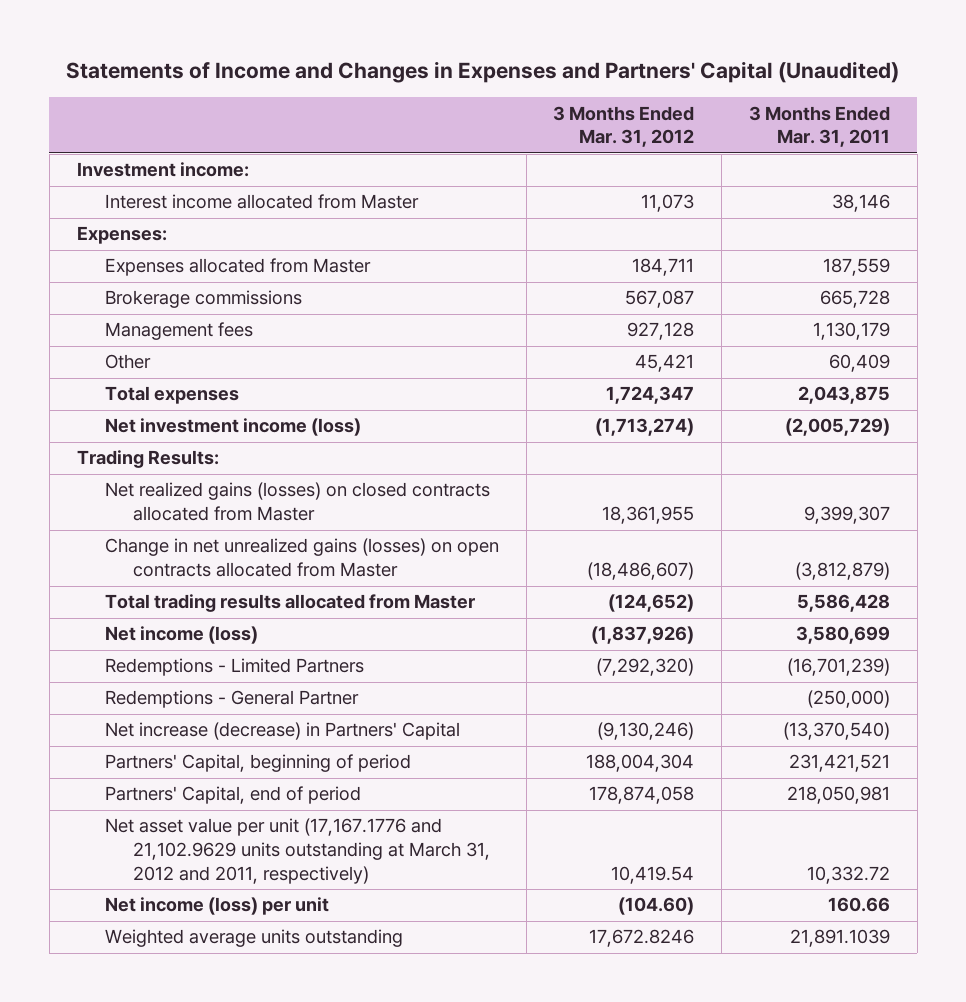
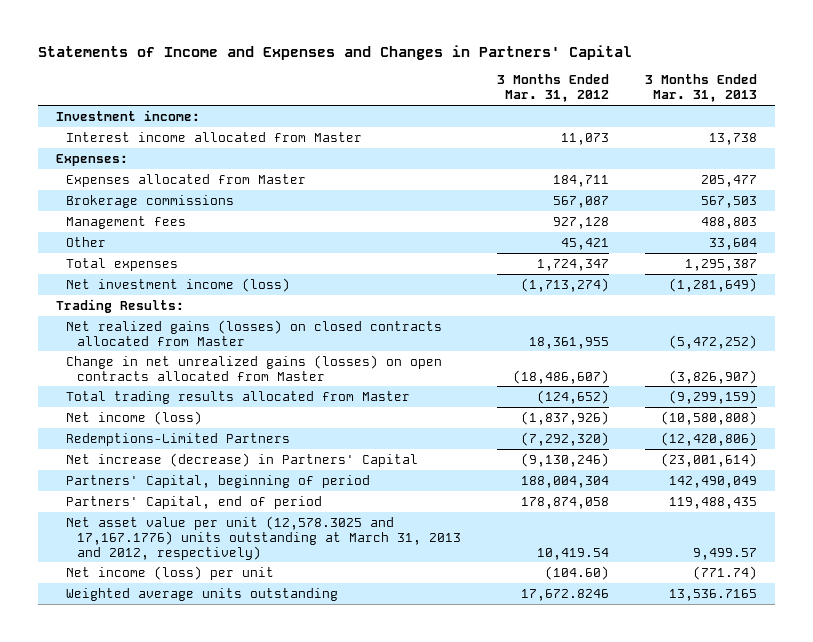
- Statements of Income and Changes in Expenses and Partners' Capital (Unaudited)
+ Statements of Income and Expenses and Changes in Partners' Capital
- | 3 Months Ended Mar. 31, 2012 | 3 Months Ended Mar. 31, 2011
+ | 3 Months Ended Mar. 31, 2012 | 3 Months Ended Mar. 31, 2013
- Redemptions - Limited Partners | (7,292,320) | (16,701,239)
- Redemptions - General Partner | | (250,000)
+ Redemptions-Limited Partners | (7,292,320) | (12,420,806)
- Net asset value per unit (17,167.1776 and 21,102.9629 units outstanding at March 31, 2012 and 2011, respectively) | 10,419.54 | 10,332.72
+ Net asset value per unit (12,578.3025 and 17,167.1776) units outstanding at March 31, 2013 and 2012, respectively) | 10,419.54 | 9,499.57

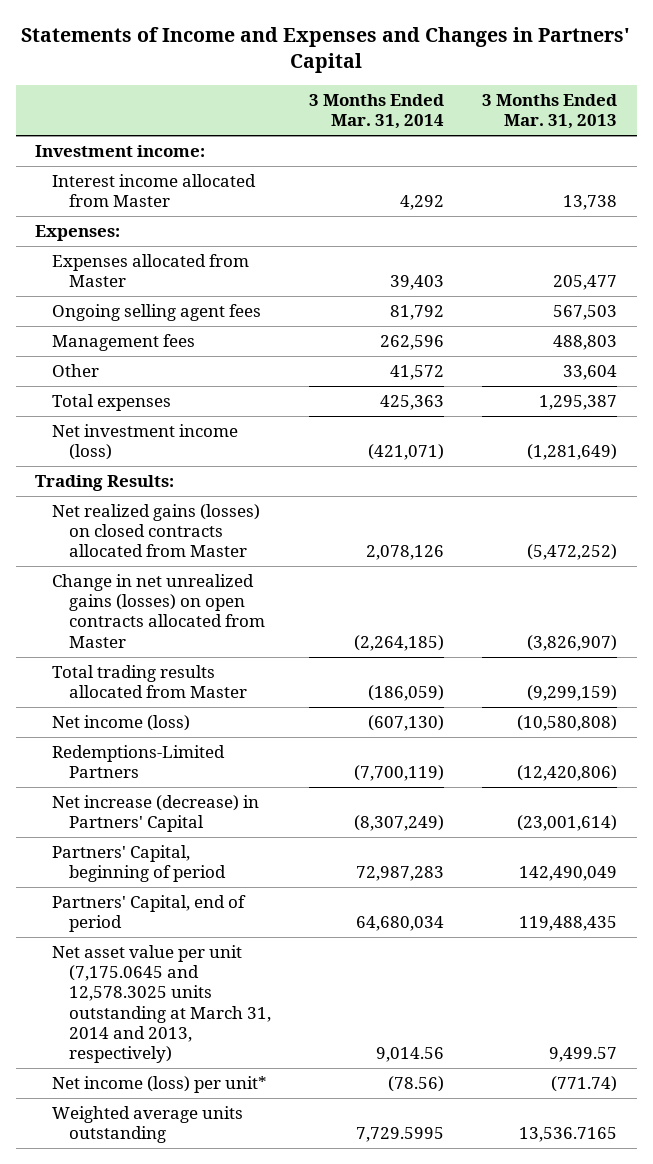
- | 3 Months Ended Mar. 31, 2012 | 3 Months Ended Mar. 31, 2013
+ | 3 Months Ended Mar. 31, 2014 | 3 Months Ended Mar. 31, 2013
- Brokerage commissions | 567,087 | 567,503
+ Ongoing selling agent fees | 81,792 | 567,503
- Net asset value per unit (12,578.3025 and 17,167.1776) units outstanding at March 31, 2013 and 2012, respectively) | 10,419.54 | 9,499.57
- Net income (loss) per unit | (104.60) | (771.74)
+ Net asset value per unit (7,175.0645 and 12,578.3025 units outstanding at March 31, 2014 and 2013, respectively) | 9,014.56 | 9,499.57
+ Net income (loss) per unit* | (78.56) | (771.74)

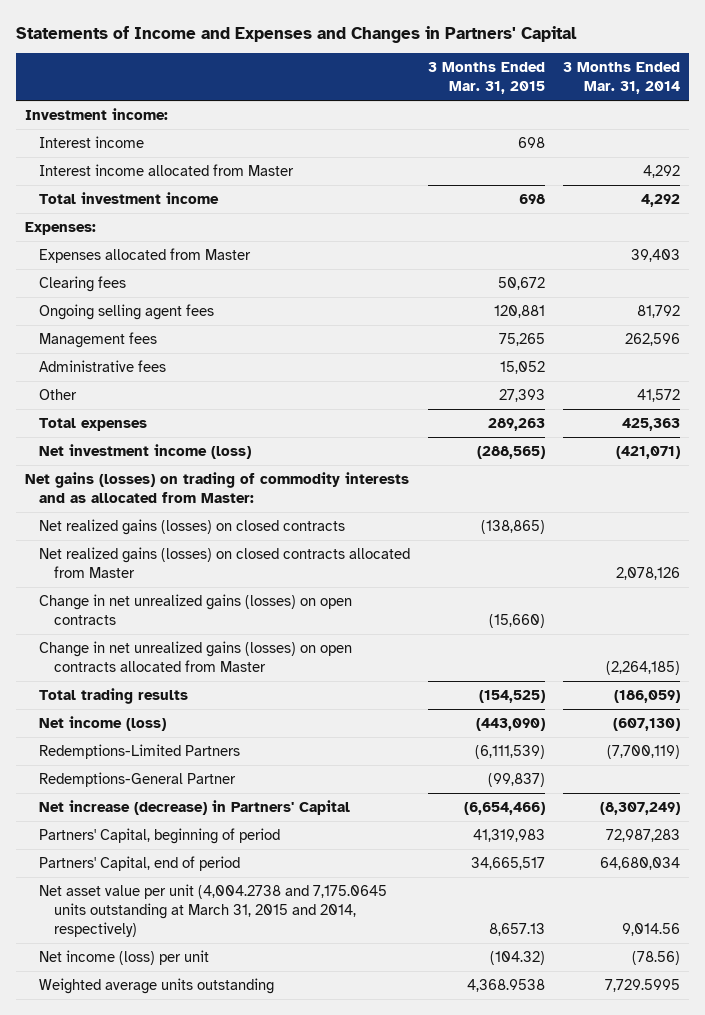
- | 3 Months Ended Mar. 31, 2014 | 3 Months Ended Mar. 31, 2013
+ | 3 Months Ended Mar. 31, 2015 | 3 Months Ended Mar. 31, 2014
+ Interest income | 698 |
+ Total investment income | 698 | 4,292
+ Clearing fees | 50,672 |
+ Administrative fees | 15,052 |
- Trading Results:
+ Net gains (losses) on trading of commodity interests and as allocated from Master:
+ Net realized gains (losses) on closed contracts | (138,865) |
+ Change in net unrealized gains (losses) on open contracts | (15,660) |
- Total trading results allocated from Master | (186,059) | (9,299,159)
+ Total trading results | (154,525) | (186,059)
+ Redemptions-General Partner | (99,837) |
- Net asset value per unit (7,175.0645 and 12,578.3025 units outstanding at March 31, 2014 and 2013, respectively) | 9,014.56 | 9,499.57
- Net income (loss) per unit* | (78.56) | (771.74)
+ Net asset value per unit (4,004.2738 and 7,175.0645 units outstanding at March 31, 2015 and 2014, respectively) | 8,657.13 | 9,014.56
+ Net income (loss) per unit | (104.32) | (78.56)

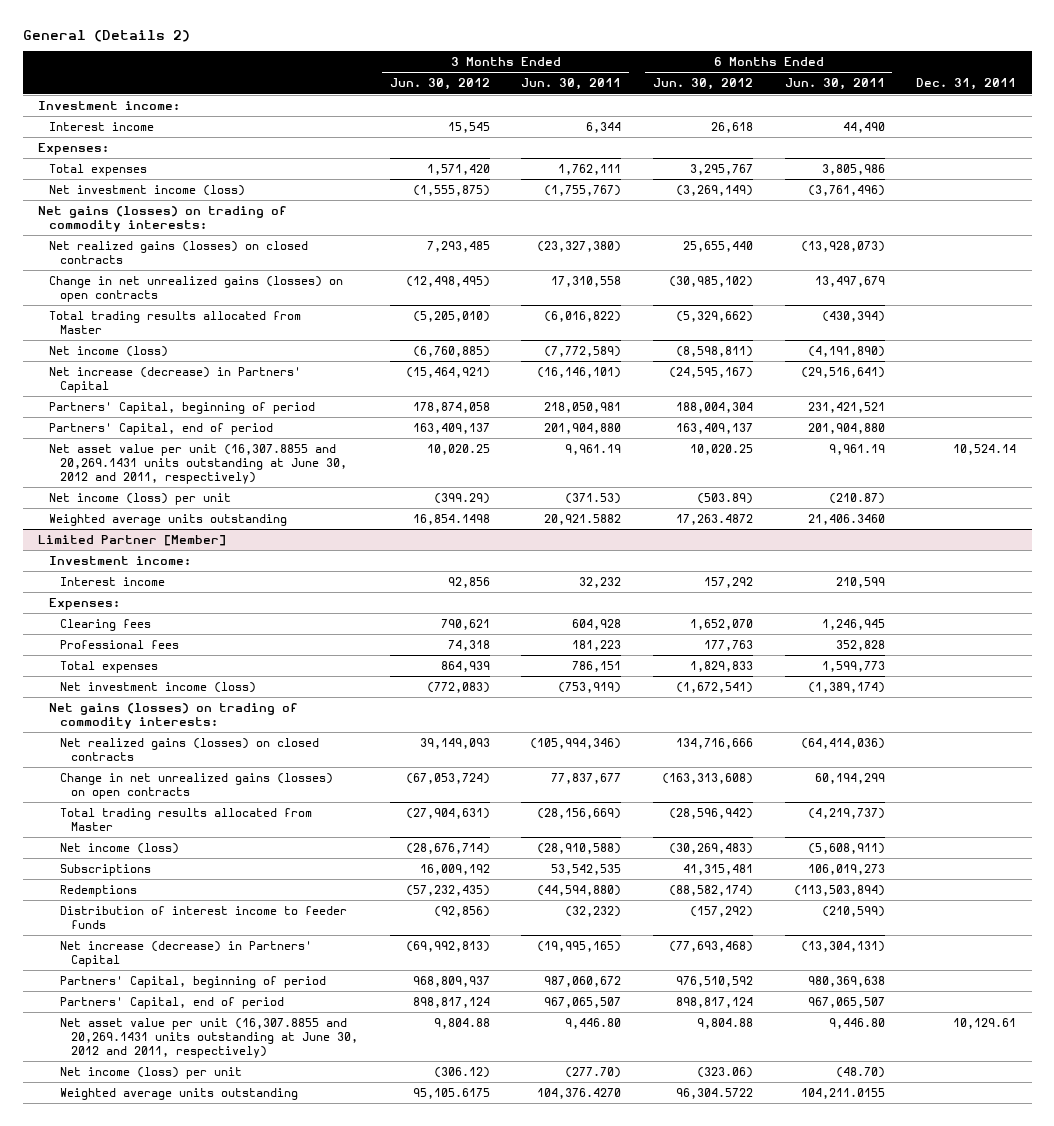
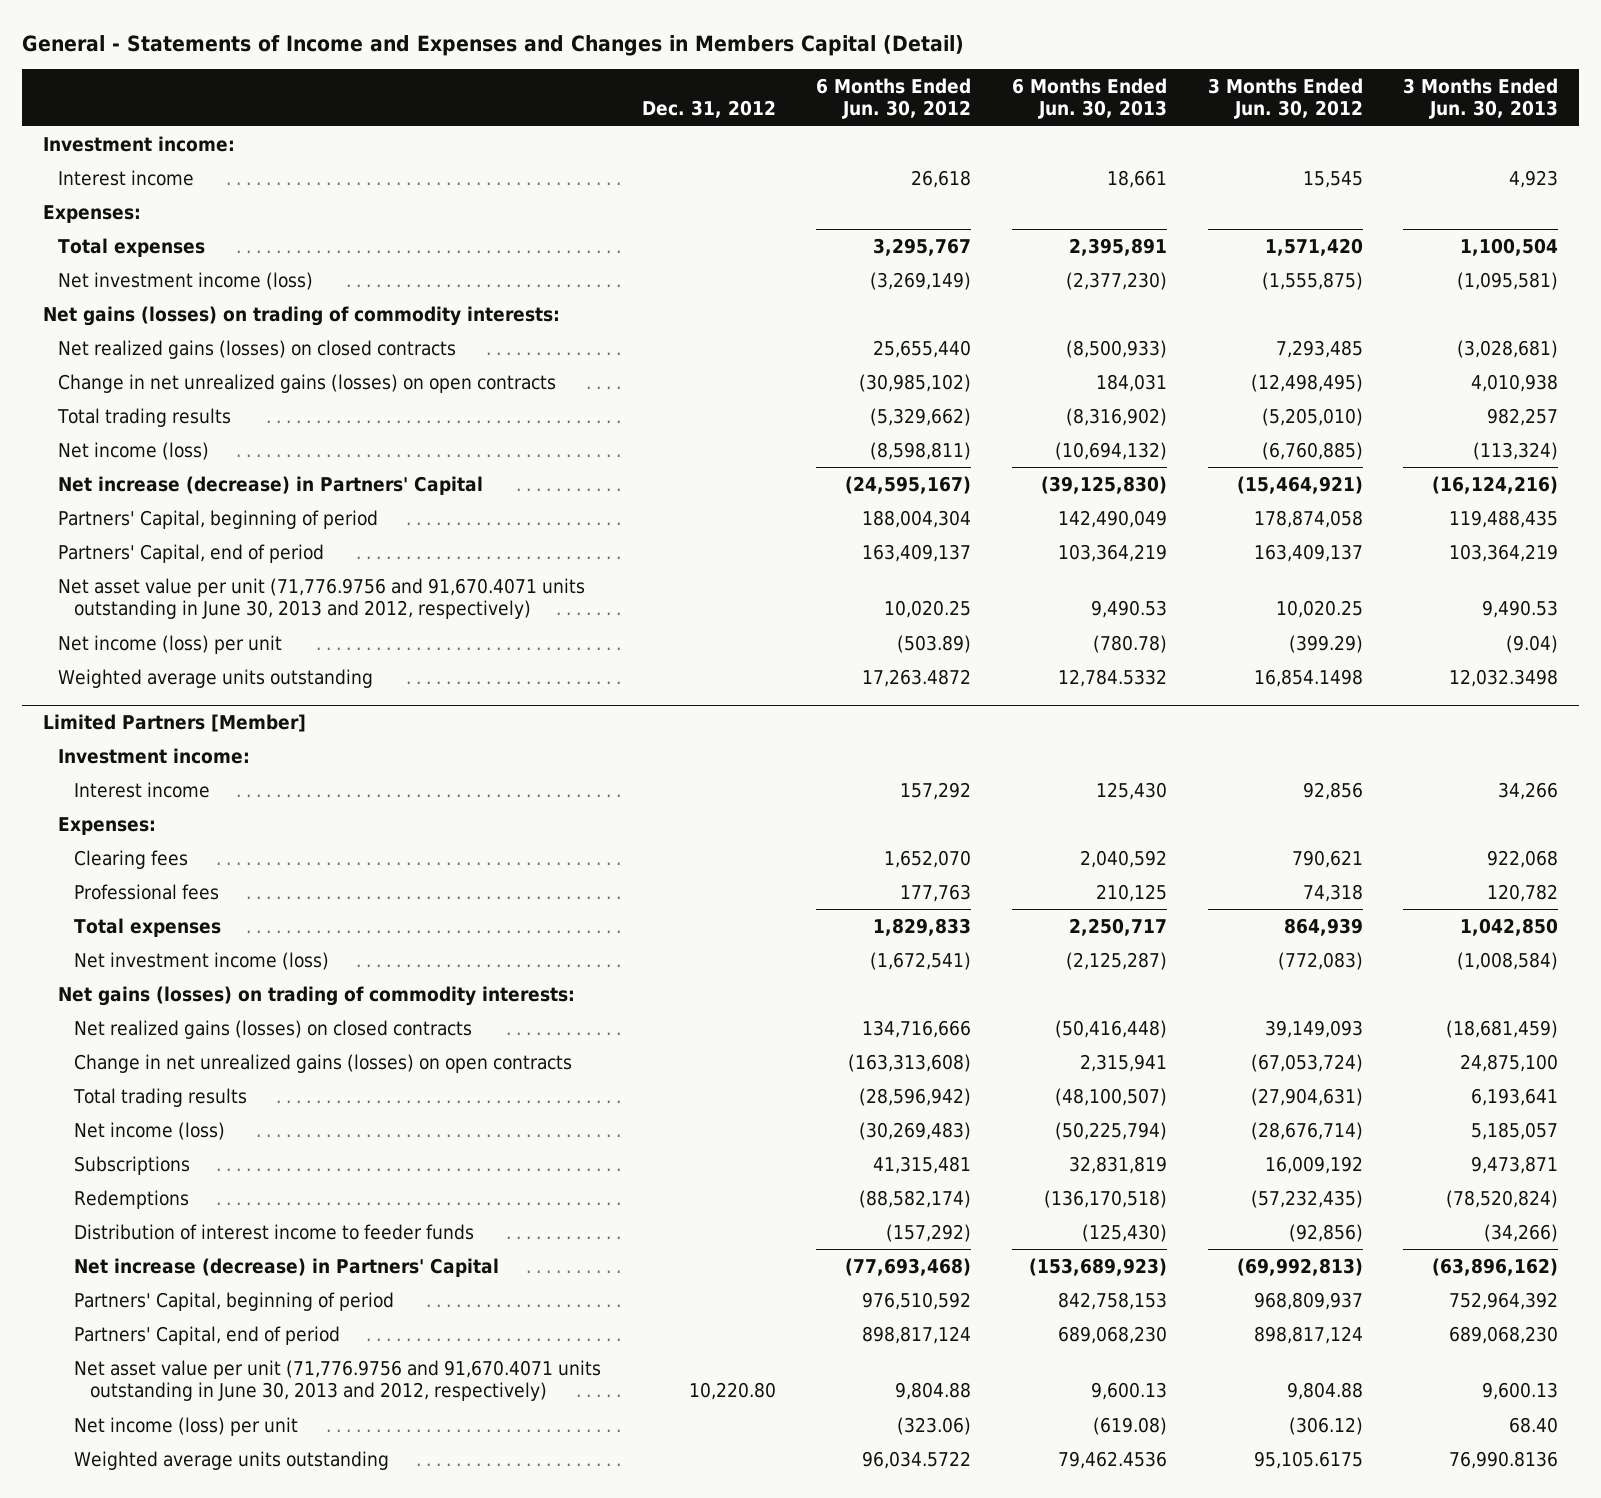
- General (Details 2)
+ General - Statements of Income and Expenses and Changes in Members Capital (Detail)
- | 3 Months Ended Jun. 30, 2012 | 3 Months Ended Jun. 30, 2011 | 6 Months Ended Jun. 30, 2012 | 6 Months Ended Jun. 30, 2011 | Dec. 31, 2011
+ | Dec. 31, 2012 | 6 Months Ended Jun. 30, 2012 | 6 Months Ended Jun. 30, 2013 | 3 Months Ended Jun. 30, 2012 | 3 Months Ended Jun. 30, 2013
- Total trading results allocated from Master | (5,205,010) | (6,016,822) | (5,329,662) | (430,394) |
+ Total trading results | | (5,329,662) | (8,316,902) | (5,205,010) | 982,257
- Net asset value per unit (16,307.8855 and 20,269.1431 units outstanding at June 30, 2012 and 2011, respectively) | 10,020.25 | 9,961.19 | 10,020.25 | 9,961.19 | 10,524.14
+ Net asset value per unit (71,776.9756 and 91,670.4071 units outstanding in June 30, 2013 and 2012, respectively) | | 10,020.25 | 9,490.53 | 10,020.25 | 9,490.53
- Limited Partner [Member]
+ Limited Partners [Member]
- Total trading results allocated from Master | (27,904,631) | (28,156,669) | (28,596,942) | (4,219,737) |
+ Total trading results | | (28,596,942) | (48,100,507) | (27,904,631) | 6,193,641
- Net asset value per unit (16,307.8855 and 20,269.1431 units outstanding at June 30, 2012 and 2011, respectively) | 9,804.88 | 9,446.80 | 9,804.88 | 9,446.80 | 10,129.61
+ Net asset value per unit (71,776.9756 and 91,670.4071 units outstanding in June 30, 2013 and 2012, respectively) | 10,220.80 | 9,804.88 | 9,600.13 | 9,804.88 | 9,600.13
- Weighted average units outstanding | 95,105.6175 | 104,376.4270 | 96,304.5722 | 104,211.0155 |
+ Weighted average units outstanding | | 96,034.5722 | 79,462.4536 | 95,105.6175 | 76,990.8136

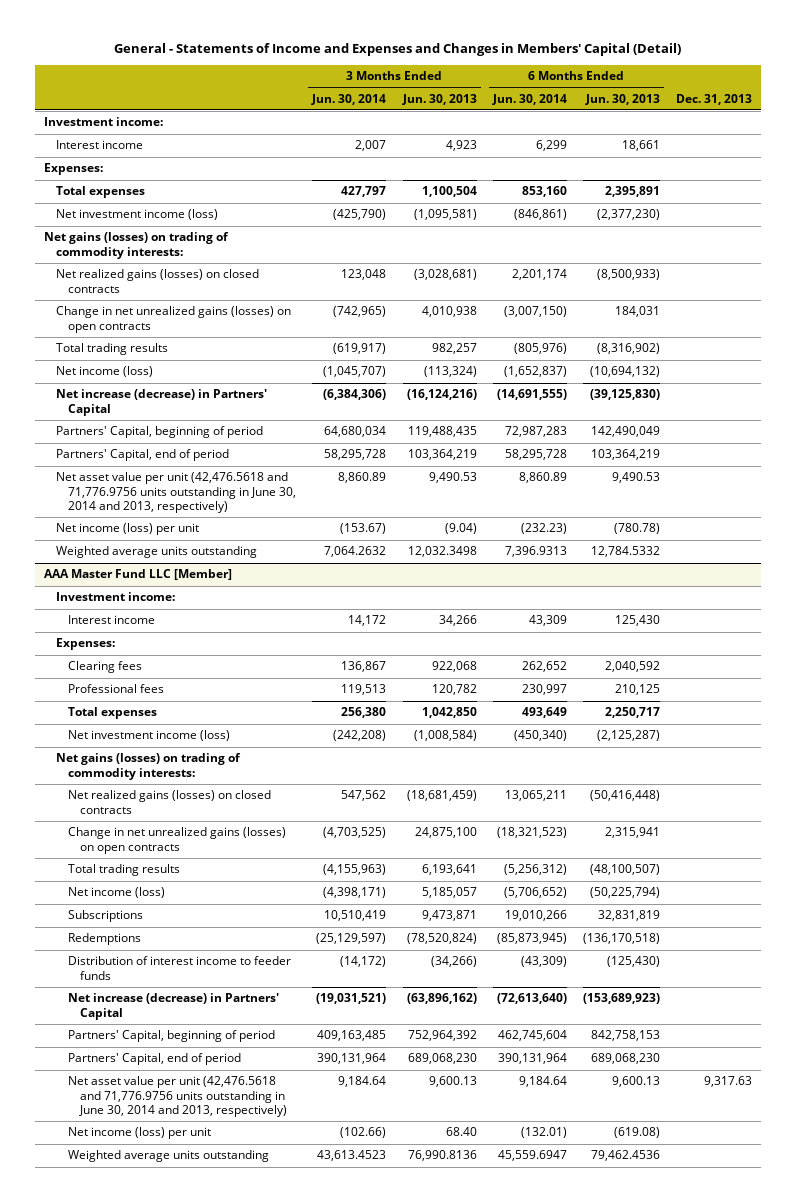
- General - Statements of Income and Expenses and Changes in Members Capital (Detail)
+ General - Statements of Income and Expenses and Changes in Members' Capital (Detail)
- | Dec. 31, 2012 | 6 Months Ended Jun. 30, 2012 | 6 Months Ended Jun. 30, 2013 | 3 Months Ended Jun. 30, 2012 | 3 Months Ended Jun. 30, 2013
+ | 3 Months Ended Jun. 30, 2014 | 3 Months Ended Jun. 30, 2013 | 6 Months Ended Jun. 30, 2014 | 6 Months Ended Jun. 30, 2013 | Dec. 31, 2013
- Net asset value per unit (71,776.9756 and 91,670.4071 units outstanding in June 30, 2013 and 2012, respectively) | | 10,020.25 | 9,490.53 | 10,020.25 | 9,490.53
+ Net asset value per unit (42,476.5618 and 71,776.9756 units outstanding in June 30, 2014 and 2013, respectively) | 8,860.89 | 9,490.53 | 8,860.89 | 9,490.53 |
- Limited Partners [Member]
+ AAA Master Fund LLC [Member]
- Net asset value per unit (71,776.9756 and 91,670.4071 units outstanding in June 30, 2013 and 2012, respectively) | 10,220.80 | 9,804.88 | 9,600.13 | 9,804.88 | 9,600.13
+ Net asset value per unit (42,476.5618 and 71,776.9756 units outstanding in June 30, 2014 and 2013, respectively) | 9,184.64 | 9,600.13 | 9,184.64 | 9,600.13 | 9,317.63

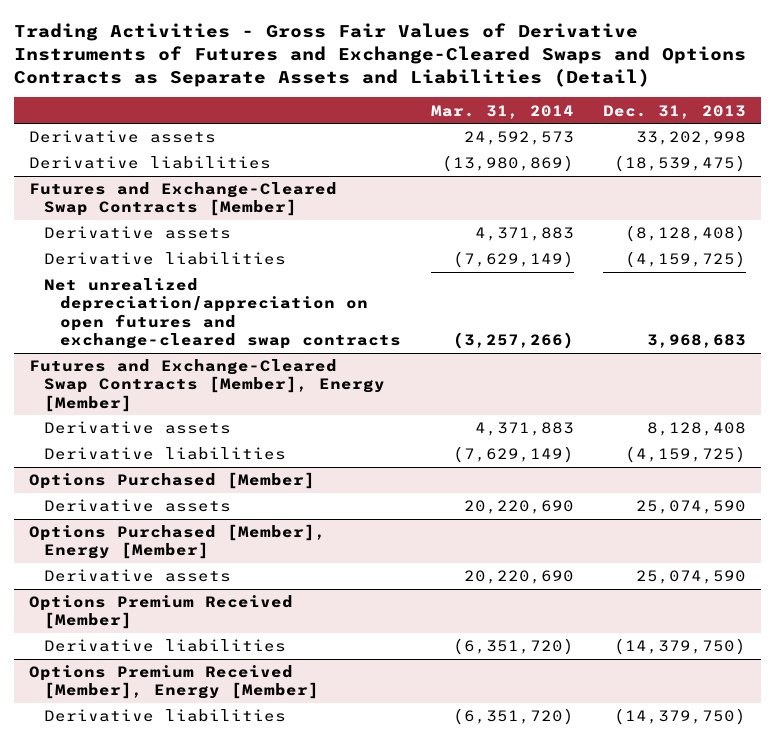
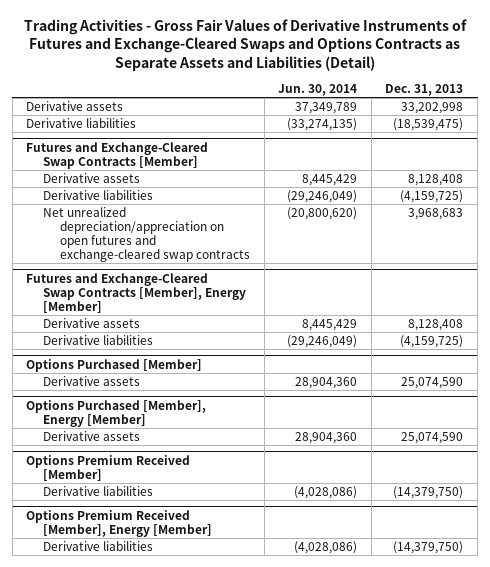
- | Mar. 31, 2014 | Dec. 31, 2013
+ | Jun. 30, 2014 | Dec. 31, 2013
@ Futures and Exchange-Cleared Swap Contracts [Member]
- Derivative assets | 4,371,883 | (8,128,408)
+ Derivative assets | 8,445,429 | 8,128,408

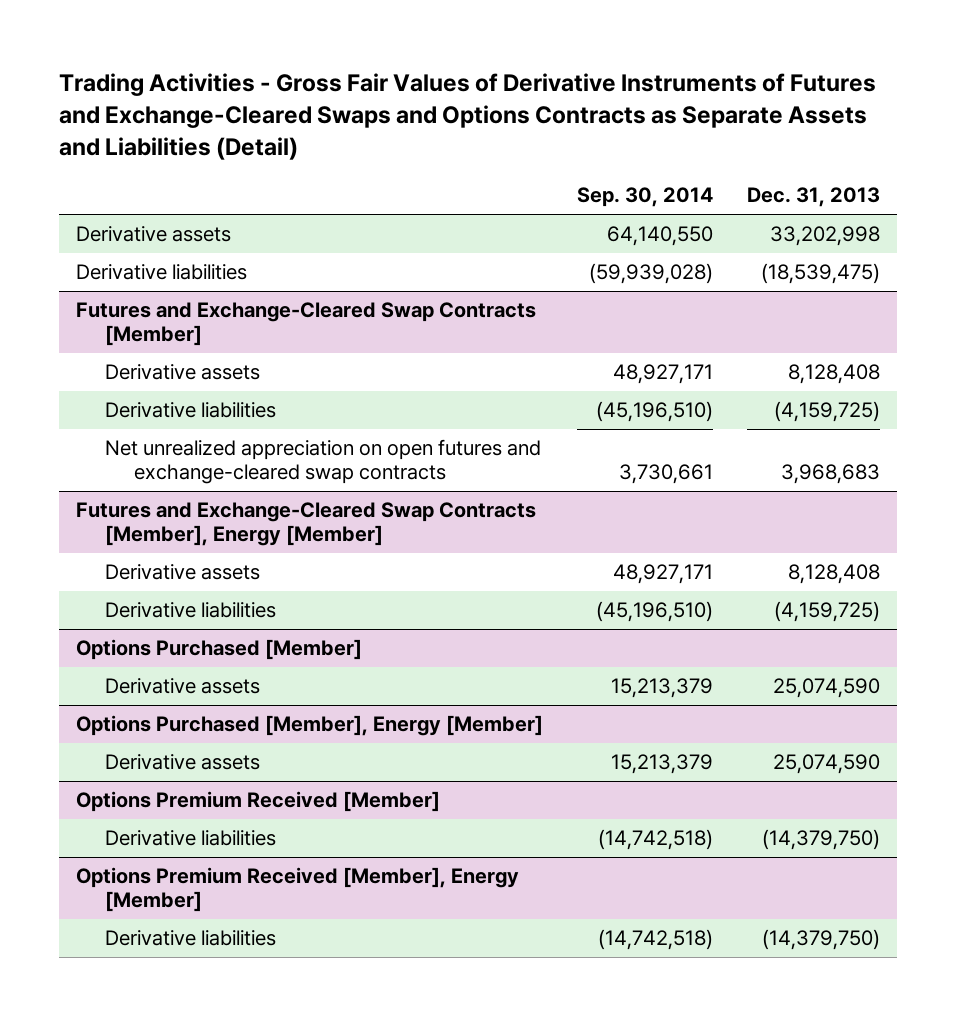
- | Jun. 30, 2014 | Dec. 31, 2013
+ | Sep. 30, 2014 | Dec. 31, 2013
@ Futures and Exchange-Cleared Swap Contracts [Member]
- Net unrealized depreciation/appreciation on open futures and exchange-cleared swap contracts | (20,800,620) | 3,968,683
+ Net unrealized appreciation on open futures and exchange-cleared swap contracts | 3,730,661 | 3,968,683

